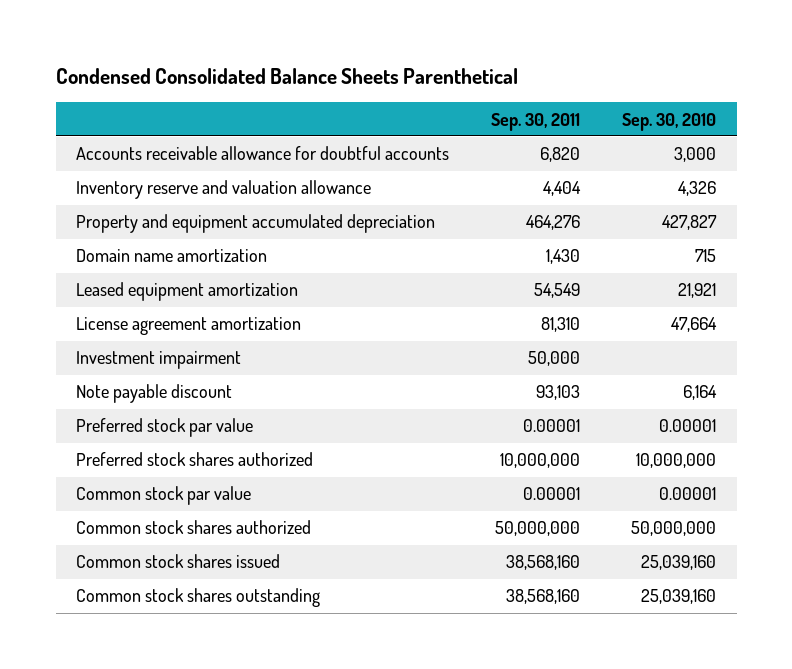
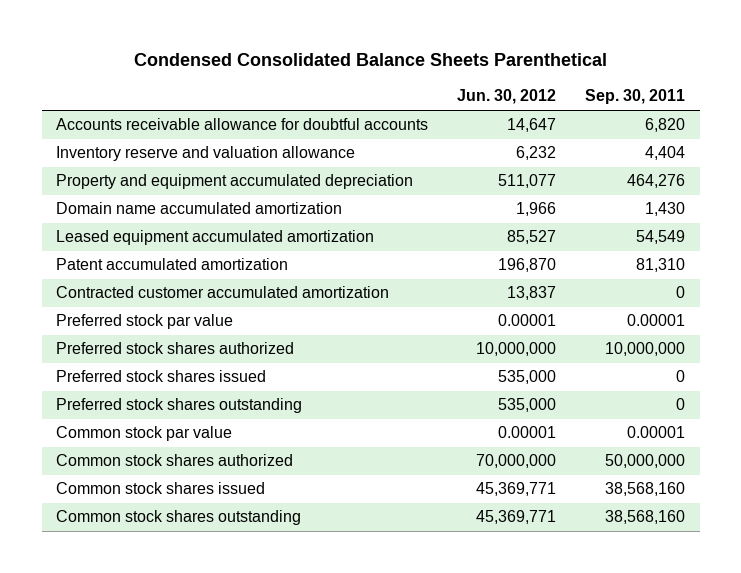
- | Sep. 30, 2011 | Sep. 30, 2010
+ | Jun. 30, 2012 | Sep. 30, 2011
- Domain name amortization | 1,430 | 715
- Leased equipment amortization | 54,549 | 21,921
- License agreement amortization | 81,310 | 47,664
- Investment impairment | 50,000 |
- Note payable discount | 93,103 | 6,164
+ Domain name accumulated amortization | 1,966 | 1,430
+ Leased equipment accumulated amortization | 85,527 | 54,549
+ Patent accumulated amortization | 196,870 | 81,310
+ Contracted customer accumulated amortization | 13,837 | 0
+ Preferred stock shares issued | 535,000 | 0
+ Preferred stock shares outstanding | 535,000 | 0

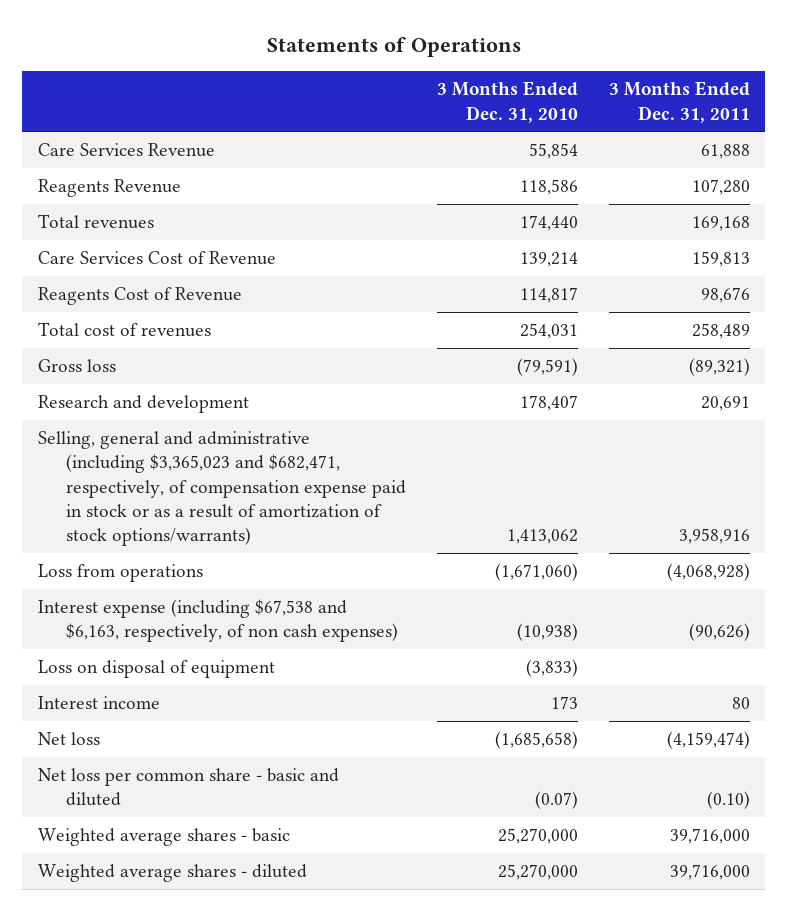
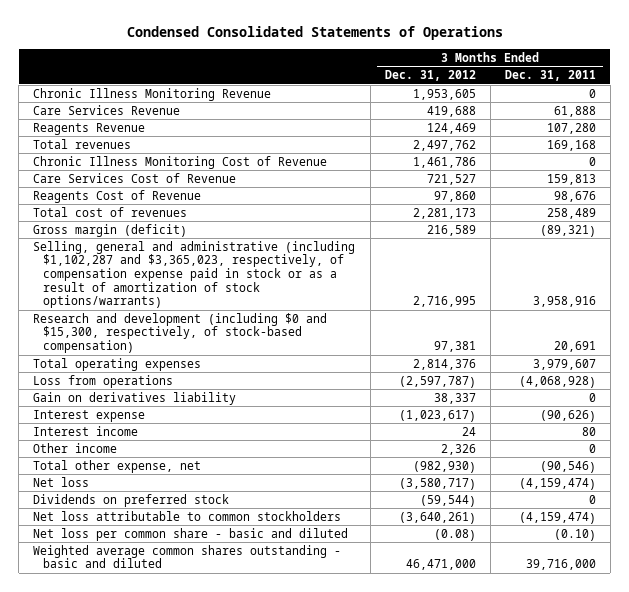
- Statements of Operations
+ Condensed Consolidated Statements of Operations
- | 3 Months Ended Dec. 31, 2010 | 3 Months Ended Dec. 31, 2011
+ | 3 Months Ended Dec. 31, 2012 | 3 Months Ended Dec. 31, 2011
+ Chronic Illness Monitoring Revenue | 1,953,605 | 0
+ Chronic Illness Monitoring Cost of Revenue | 1,461,786 | 0
- Gross loss | (79,591) | (89,321)
- Research and development | 178,407 | 20,691
- Selling, general and administrative (including $3,365,023 and $682,471, respectively, of compensation expense paid in stock or as a result of amortization of stock options/warrants) | 1,413,062 | 3,958,916
+ Gross margin (deficit) | 216,589 | (89,321)
+ Selling, general and administrative (including $1,102,287 and $3,365,023, respectively, of compensation expense paid in stock or as a result of amortization of stock options/warrants) | 2,716,995 | 3,958,916
+ Research and development (including $0 and $15,300, respectively, of stock-based compensation) | 97,381 | 20,691
+ Total operating expenses | 2,814,376 | 3,979,607
- Interest expense (including $67,538 and $6,163, respectively, of non cash expenses) | (10,938) | (90,626)
- Loss on disposal of equipment | (3,833) |
+ Gain on derivatives liability | 38,337 | 0
+ Interest expense | (1,023,617) | (90,626)
+ Other income | 2,326 | 0
+ Total other expense, net | (982,930) | (90,546)
+ Dividends on preferred stock | (59,544) | 0
+ Net loss attributable to common stockholders | (3,640,261) | (4,159,474)
- Weighted average shares - basic | 25,270,000 | 39,716,000
- Weighted average shares - diluted | 25,270,000 | 39,716,000
+ Weighted average common shares outstanding - basic and diluted | 46,471,000 | 39,716,000

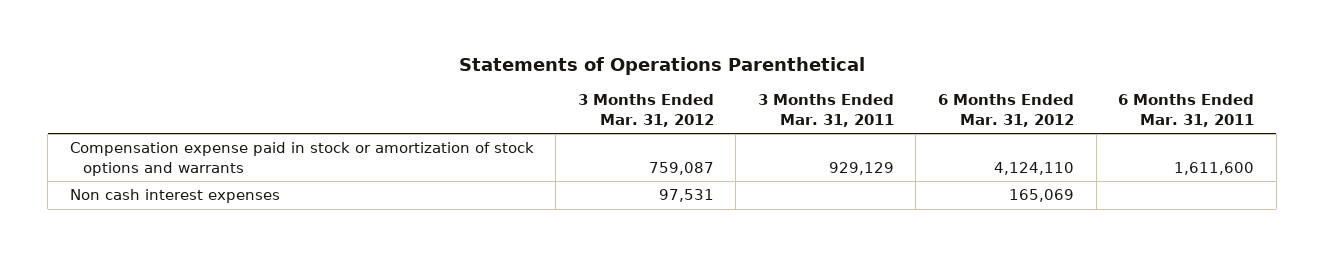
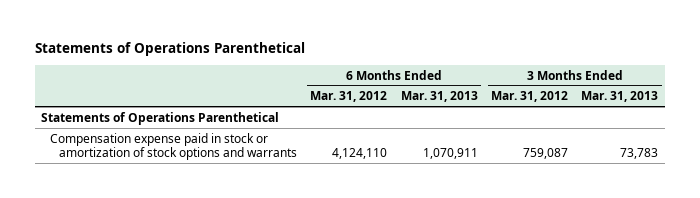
- | 3 Months Ended Mar. 31, 2012 | 3 Months Ended Mar. 31, 2011 | 6 Months Ended Mar. 31, 2012 | 6 Months Ended Mar. 31, 2011
+ | 6 Months Ended Mar. 31, 2012 | 6 Months Ended Mar. 31, 2013 | 3 Months Ended Mar. 31, 2012 | 3 Months Ended Mar. 31, 2013
+ Statements of Operations Parenthetical
- Non cash interest expenses | 97,531 | | 165,069 |

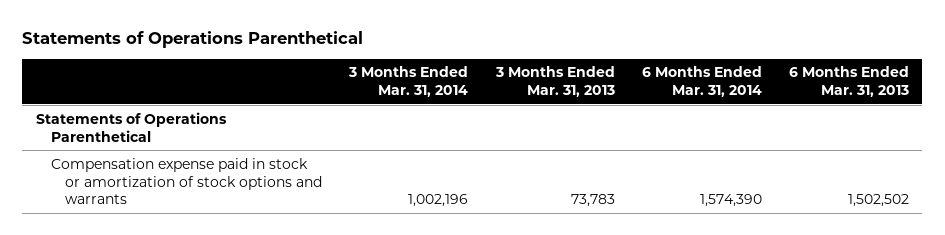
- | 6 Months Ended Mar. 31, 2012 | 6 Months Ended Mar. 31, 2013 | 3 Months Ended Mar. 31, 2012 | 3 Months Ended Mar. 31, 2013
+ | 3 Months Ended Mar. 31, 2014 | 3 Months Ended Mar. 31, 2013 | 6 Months Ended Mar. 31, 2014 | 6 Months Ended Mar. 31, 2013
- Compensation expense paid in stock or amortization of stock options and warrants | 4,124,110 | 1,070,911 | 759,087 | 73,783
+ Compensation expense paid in stock or amortization of stock options and warrants | 1,002,196 | 73,783 | 1,574,390 | 1,502,502

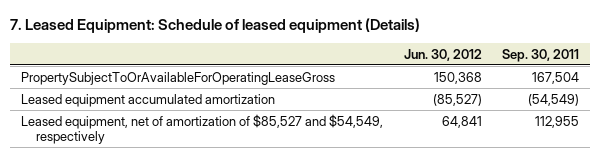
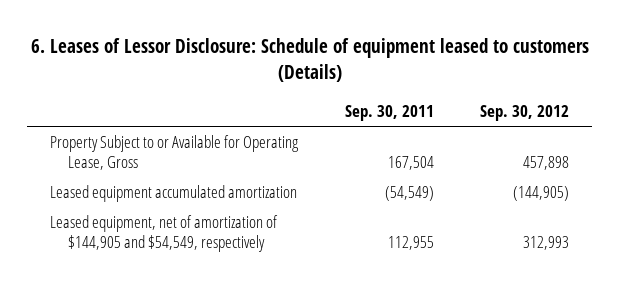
- 7. Leased Equipment: Schedule of leased equipment (Details)
+ 6. Leases of Lessor Disclosure: Schedule of equipment leased to customers (Details)
- | Jun. 30, 2012 | Sep. 30, 2011
+ | Sep. 30, 2011 | Sep. 30, 2012
- PropertySubjectToOrAvailableForOperatingLeaseGross | 150,368 | 167,504
+ Property Subject to or Available for Operating Lease, Gross | 167,504 | 457,898
- Leased equipment, net of amortization of $85,527 and $54,549, respectively | 64,841 | 112,955
+ Leased equipment, net of amortization of $144,905 and $54,549, respectively | 112,955 | 312,993

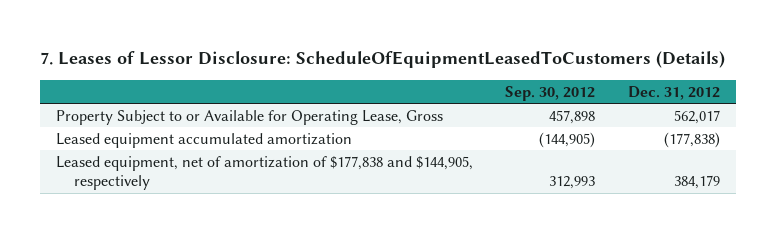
- 6. Leases of Lessor Disclosure: Schedule of equipment leased to customers (Details)
+ 7. Leases of Lessor Disclosure: ScheduleOfEquipmentLeasedToCustomers (Details)
- | Sep. 30, 2011 | Sep. 30, 2012
+ | Sep. 30, 2012 | Dec. 31, 2012
- Leased equipment, net of amortization of $144,905 and $54,549, respectively | 112,955 | 312,993
+ Leased equipment, net of amortization of $177,838 and $144,905, respectively | 312,993 | 384,179

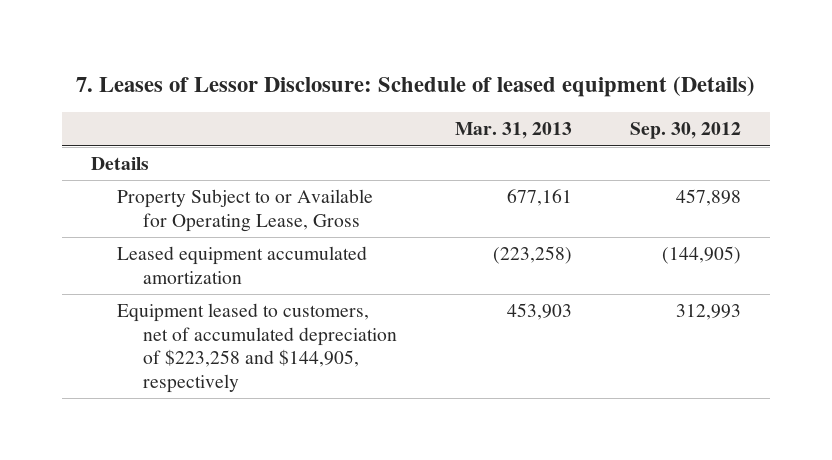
- 7. Leases of Lessor Disclosure: ScheduleOfEquipmentLeasedToCustomers (Details)
+ 7. Leases of Lessor Disclosure: Schedule of leased equipment (Details)
- | Sep. 30, 2012 | Dec. 31, 2012
+ | Mar. 31, 2013 | Sep. 30, 2012
+ Details
- Leased equipment, net of amortization of $177,838 and $144,905, respectively | 312,993 | 384,179
+ Equipment leased to customers, net of accumulated depreciation of $223,258 and $144,905, respectively | 453,903 | 312,993

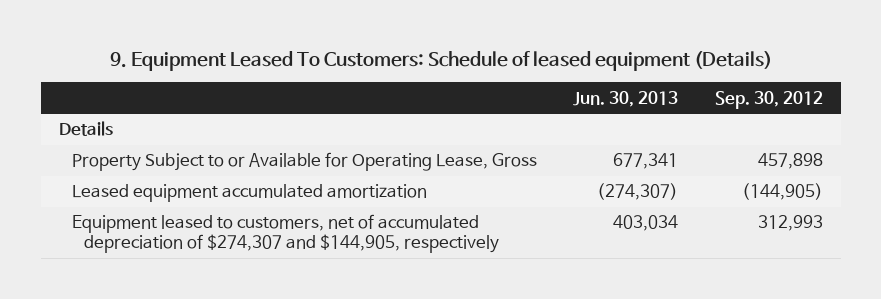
- 7. Leases of Lessor Disclosure: Schedule of leased equipment (Details)
+ 9. Equipment Leased To Customers: Schedule of leased equipment (Details)
- | Mar. 31, 2013 | Sep. 30, 2012
+ | Jun. 30, 2013 | Sep. 30, 2012
- Equipment leased to customers, net of accumulated depreciation of $223,258 and $144,905, respectively | 453,903 | 312,993
+ Equipment leased to customers, net of accumulated depreciation of $274,307 and $144,905, respectively | 403,034 | 312,993

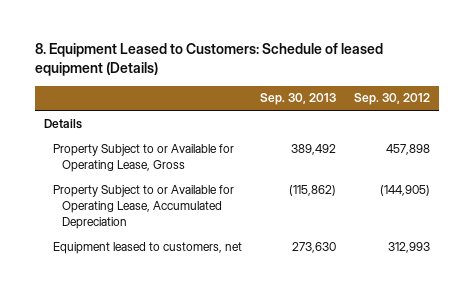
- 9. Equipment Leased To Customers: Schedule of leased equipment (Details)
+ 8. Equipment Leased to Customers: Schedule of leased equipment (Details)
- | Jun. 30, 2013 | Sep. 30, 2012
+ | Sep. 30, 2013 | Sep. 30, 2012
- Leased equipment accumulated amortization | (274,307) | (144,905)
- Equipment leased to customers, net of accumulated depreciation of $274,307 and $144,905, respectively | 403,034 | 312,993
+ Property Subject to or Available for Operating Lease, Accumulated Depreciation | (115,862) | (144,905)
+ Equipment leased to customers, net | 273,630 | 312,993

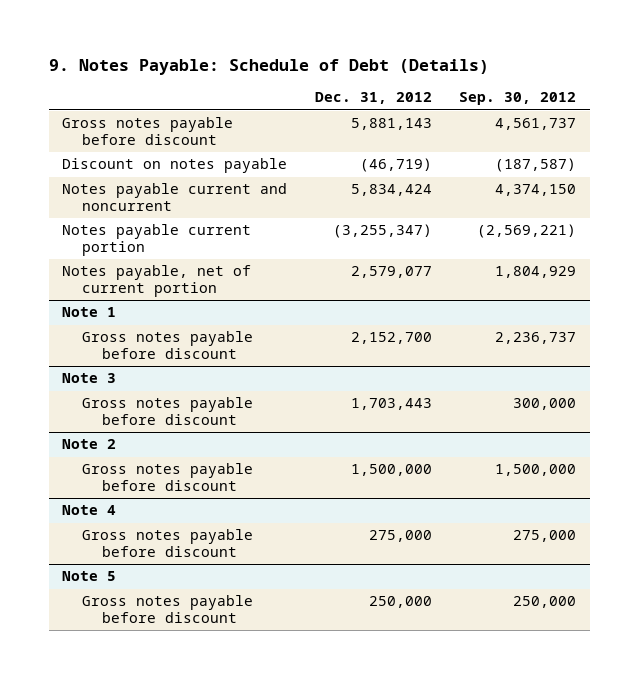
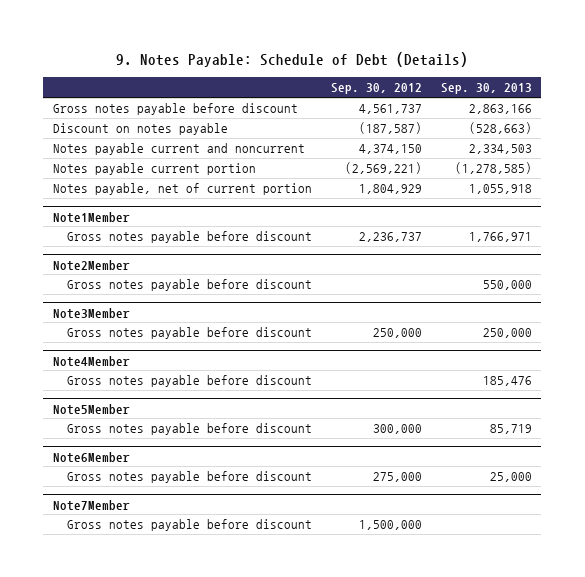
- | Dec. 31, 2012 | Sep. 30, 2012
+ | Sep. 30, 2012 | Sep. 30, 2013
- Note 1
+ Note1Member
- Note 3
+ Note2Member
+ Gross notes payable before discount | | 550,000
+ Note3Member
+ Gross notes payable before discount | 250,000 | 250,000
+ Note4Member
+ Gross notes payable before discount | | 185,476
+ Note5Member
- Note 2
- Gross notes payable before discount | 1,500,000 | 1,500,000
- Note 4
+ Note6Member
- Note 5
- Gross notes payable before discount | 250,000 | 250,000
+ Note7Member
+ Gross notes payable before discount | 1,500,000 |

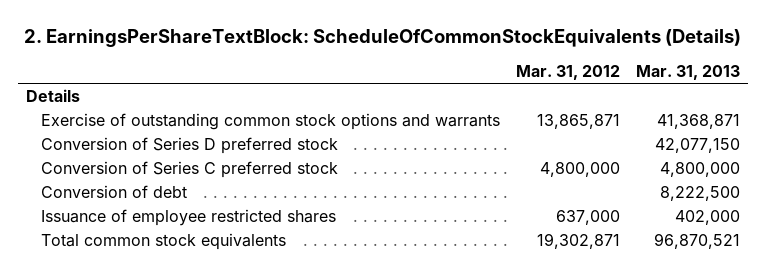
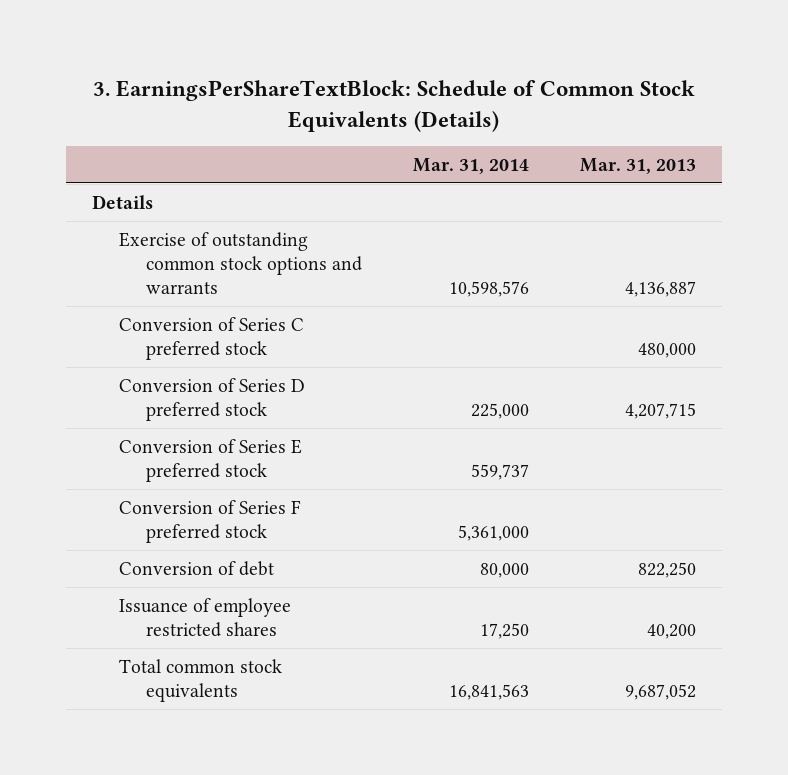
- 2. EarningsPerShareTextBlock: ScheduleOfCommonStockEquivalents (Details)
+ 3. EarningsPerShareTextBlock: Schedule of Common Stock Equivalents (Details)
- | Mar. 31, 2012 | Mar. 31, 2013
+ | Mar. 31, 2014 | Mar. 31, 2013
- Exercise of outstanding common stock options and warrants | 13,865,871 | 41,368,871
- Conversion of Series D preferred stock | | 42,077,150
- Conversion of Series C preferred stock | 4,800,000 | 4,800,000
- Conversion of debt | | 8,222,500
- Issuance of employee restricted shares | 637,000 | 402,000
- Total common stock equivalents | 19,302,871 | 96,870,521
+ Exercise of outstanding common stock options and warrants | 10,598,576 | 4,136,887
+ Conversion of Series C preferred stock | | 480,000
+ Conversion of Series D preferred stock | 225,000 | 4,207,715
+ Conversion of Series E preferred stock | 559,737 |
+ Conversion of Series F preferred stock | 5,361,000 |
+ Conversion of debt | 80,000 | 822,250
+ Issuance of employee restricted shares | 17,250 | 40,200
+ Total common stock equivalents | 16,841,563 | 9,687,052

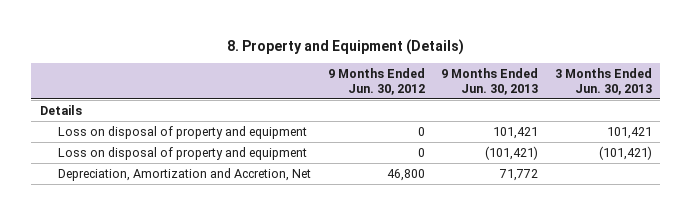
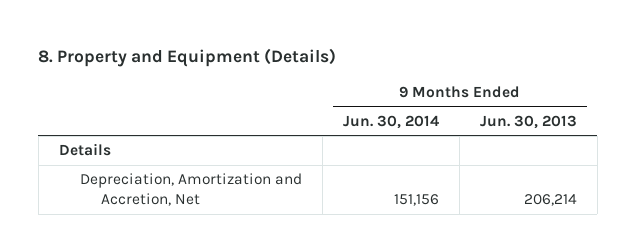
- | 9 Months Ended Jun. 30, 2012 | 9 Months Ended Jun. 30, 2013 | 3 Months Ended Jun. 30, 2013
+ | 9 Months Ended Jun. 30, 2014 | 9 Months Ended Jun. 30, 2013
- Loss on disposal of property and equipment | 0 | 101,421 | 101,421
- Loss on disposal of property and equipment | 0 | (101,421) | (101,421)
- Depreciation, Amortization and Accretion, Net | 46,800 | 71,772 |
+ Depreciation, Amortization and Accretion, Net | 151,156 | 206,214

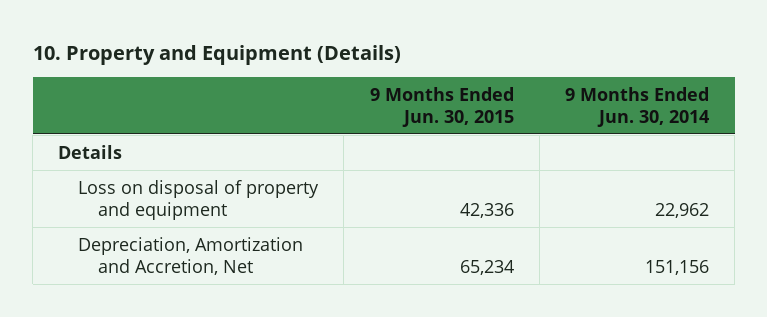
- 8. Property and Equipment (Details)
+ 10. Property and Equipment (Details)
- | 9 Months Ended Jun. 30, 2014 | 9 Months Ended Jun. 30, 2013
+ | 9 Months Ended Jun. 30, 2015 | 9 Months Ended Jun. 30, 2014
+ Loss on disposal of property and equipment | 42,336 | 22,962

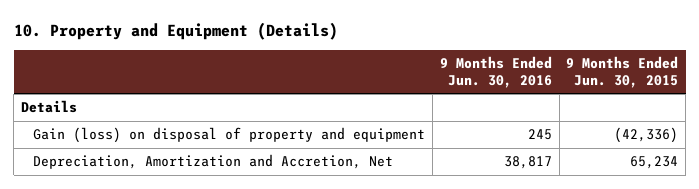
- | 9 Months Ended Jun. 30, 2015 | 9 Months Ended Jun. 30, 2014
+ | 9 Months Ended Jun. 30, 2016 | 9 Months Ended Jun. 30, 2015
- Loss on disposal of property and equipment | 42,336 | 22,962
+ Gain (loss) on disposal of property and equipment | 245 | (42,336)

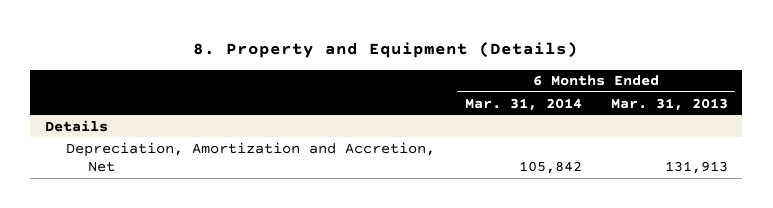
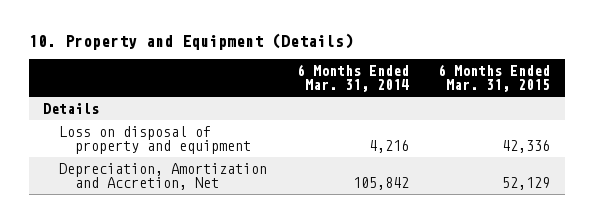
- 8. Property and Equipment (Details)
+ 10. Property and Equipment (Details)
- | 6 Months Ended Mar. 31, 2014 | 6 Months Ended Mar. 31, 2013
+ | 6 Months Ended Mar. 31, 2014 | 6 Months Ended Mar. 31, 2015
+ Loss on disposal of property and equipment | 4,216 | 42,336

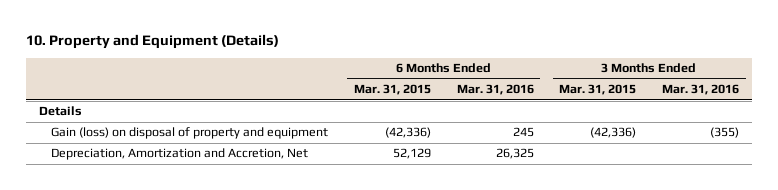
- | 6 Months Ended Mar. 31, 2014 | 6 Months Ended Mar. 31, 2015
+ | 6 Months Ended Mar. 31, 2015 | 6 Months Ended Mar. 31, 2016 | 3 Months Ended Mar. 31, 2015 | 3 Months Ended Mar. 31, 2016
- Loss on disposal of property and equipment | 4,216 | 42,336
+ Gain (loss) on disposal of property and equipment | (42,336) | 245 | (42,336) | (355)

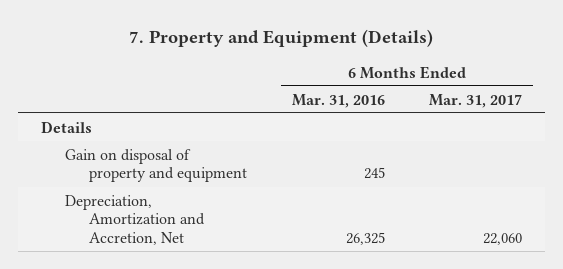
- 10. Property and Equipment (Details)
+ 7. Property and Equipment (Details)
- | 6 Months Ended Mar. 31, 2015 | 6 Months Ended Mar. 31, 2016 | 3 Months Ended Mar. 31, 2015 | 3 Months Ended Mar. 31, 2016
+ | 6 Months Ended Mar. 31, 2016 | 6 Months Ended Mar. 31, 2017
- Gain (loss) on disposal of property and equipment | (42,336) | 245 | (42,336) | (355)
+ Gain on disposal of property and equipment | 245 |

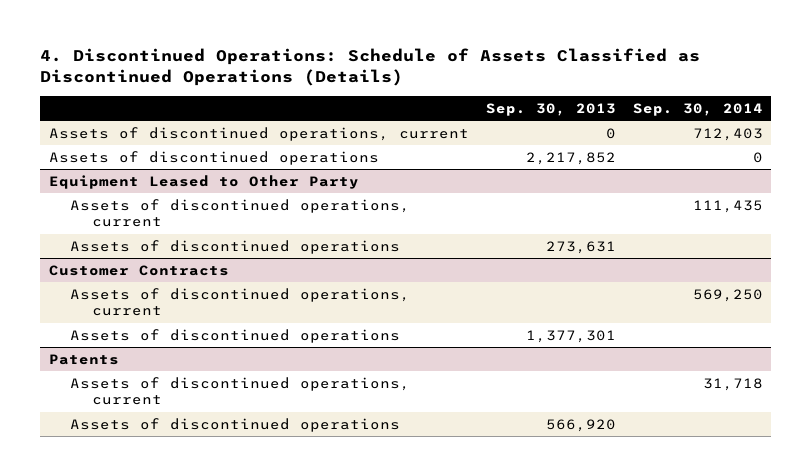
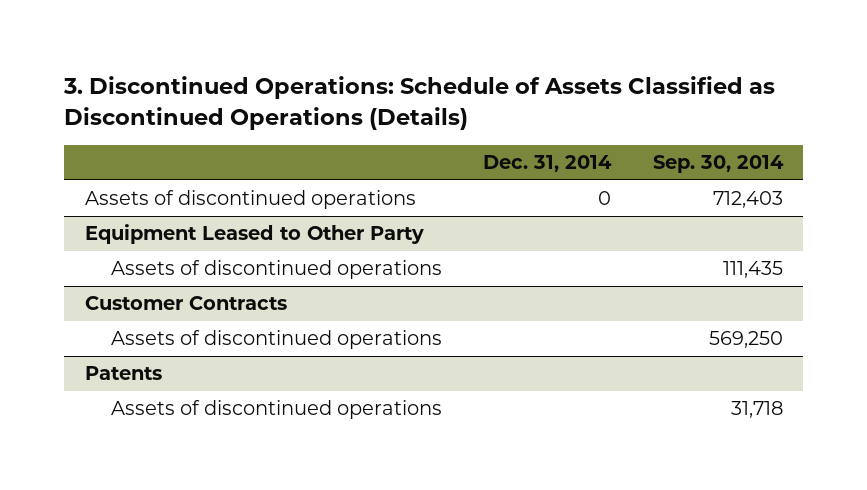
- 4. Discontinued Operations: Schedule of Assets Classified as Discontinued Operations (Details)
+ 3. Discontinued Operations: Schedule of Assets Classified as Discontinued Operations (Details)
- | Sep. 30, 2013 | Sep. 30, 2014
+ | Dec. 31, 2014 | Sep. 30, 2014
- Assets of discontinued operations, current | 0 | 712,403
- Assets of discontinued operations | 2,217,852 | 0
+ Assets of discontinued operations | 0 | 712,403
@ Equipment Leased to Other Party
- Assets of discontinued operations, current | | 111,435
- Assets of discontinued operations | 273,631 |
+ Assets of discontinued operations | | 111,435
@ Customer Contracts
- Assets of discontinued operations, current | | 569,250
- Assets of discontinued operations | 1,377,301 |
+ Assets of discontinued operations | | 569,250
@ Patents
- Assets of discontinued operations, current | | 31,718
- Assets of discontinued operations | 566,920 |
+ Assets of discontinued operations | | 31,718

